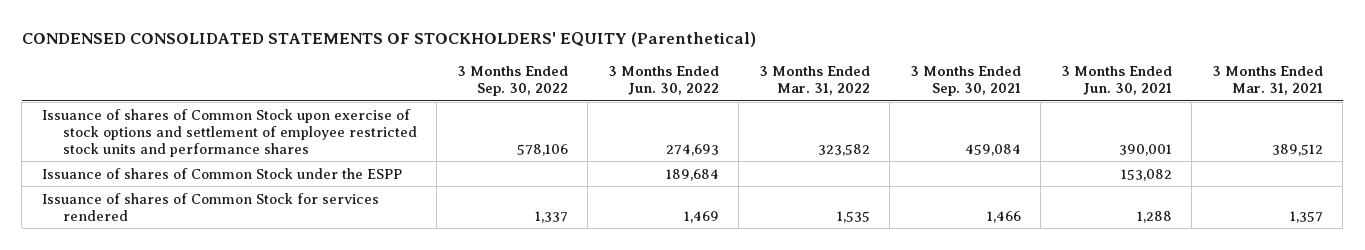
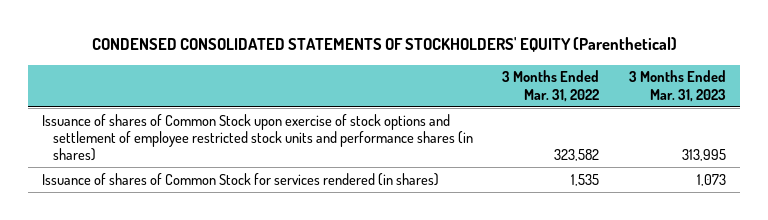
- | 3 Months Ended Sep. 30, 2022 | 3 Months Ended Jun. 30, 2022 | 3 Months Ended Mar. 31, 2022 | 3 Months Ended Sep. 30, 2021 | 3 Months Ended Jun. 30, 2021 | 3 Months Ended Mar. 31, 2021
+ | 3 Months Ended Mar. 31, 2022 | 3 Months Ended Mar. 31, 2023
- Issuance of shares of Common Stock upon exercise of stock options and settlement of employee restricted stock units and performance shares | 578,106 | 274,693 | 323,582 | 459,084 | 390,001 | 389,512
- Issuance of shares of Common Stock under the ESPP | | 189,684 | | | 153,082 |
- Issuance of shares of Common Stock for services rendered | 1,337 | 1,469 | 1,535 | 1,466 | 1,288 | 1,357
+ Issuance of shares of Common Stock upon exercise of stock options and settlement of employee restricted stock units and performance shares (in shares) | 323,582 | 313,995
+ Issuance of shares of Common Stock for services rendered (in shares) | 1,535 | 1,073

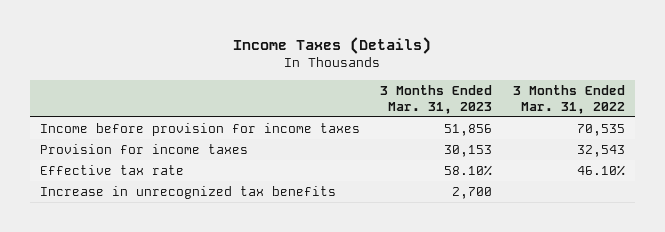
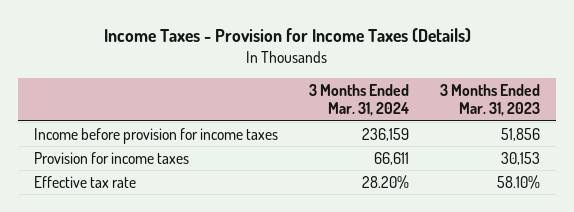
- Income Taxes (Details)
+ Income Taxes - Provision for Income Taxes (Details)
- | 3 Months Ended Mar. 31, 2023 | 3 Months Ended Mar. 31, 2022
+ | 3 Months Ended Mar. 31, 2024 | 3 Months Ended Mar. 31, 2023
- Increase in unrecognized tax benefits | 2,700 |

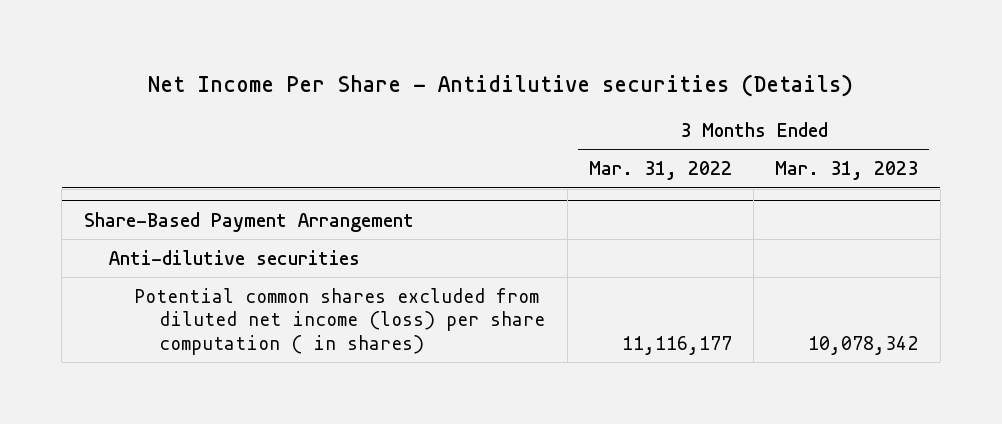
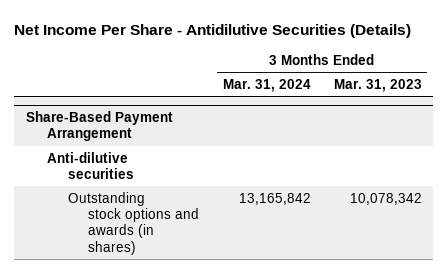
- Net Income Per Share - Antidilutive securities (Details)
+ Net Income Per Share - Antidilutive Securities (Details)
- | 3 Months Ended Mar. 31, 2022 | 3 Months Ended Mar. 31, 2023
+ | 3 Months Ended Mar. 31, 2024 | 3 Months Ended Mar. 31, 2023
@ Share-Based Payment Arrangement
- Potential common shares excluded from diluted net income (loss) per share computation ( in shares) | 11,116,177 | 10,078,342
+ Outstanding stock options and awards (in shares) | 13,165,842 | 10,078,342

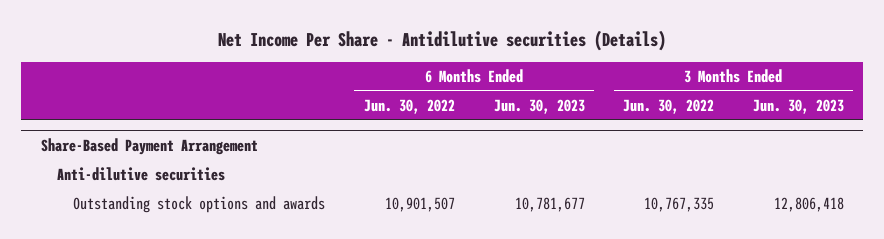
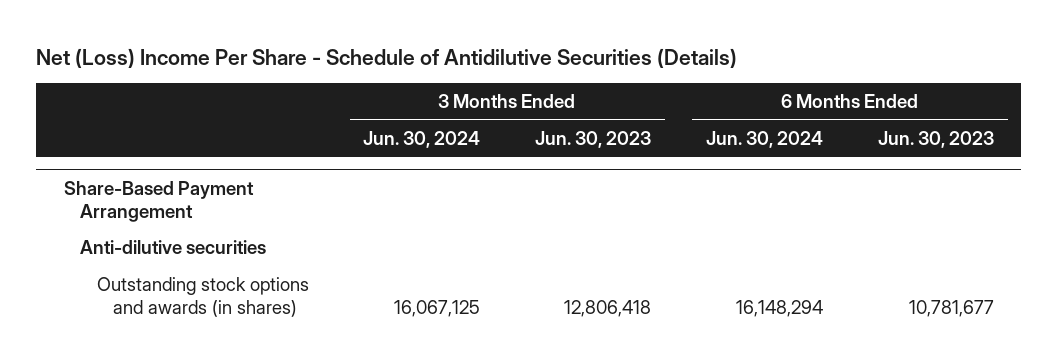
- Net Income Per Share - Antidilutive securities (Details)
+ Net (Loss) Income Per Share - Schedule of Antidilutive Securities (Details)
- | 6 Months Ended Jun. 30, 2022 | 6 Months Ended Jun. 30, 2023 | 3 Months Ended Jun. 30, 2022 | 3 Months Ended Jun. 30, 2023
+ | 3 Months Ended Jun. 30, 2024 | 3 Months Ended Jun. 30, 2023 | 6 Months Ended Jun. 30, 2024 | 6 Months Ended Jun. 30, 2023
@ Share-Based Payment Arrangement
- Outstanding stock options and awards | 10,901,507 | 10,781,677 | 10,767,335 | 12,806,418
+ Outstanding stock options and awards (in shares) | 16,067,125 | 12,806,418 | 16,148,294 | 10,781,677

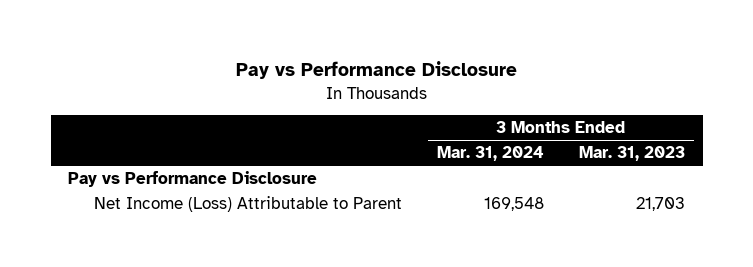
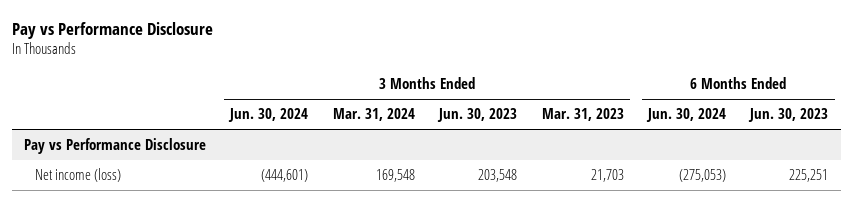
- | 3 Months Ended Mar. 31, 2024 | 3 Months Ended Mar. 31, 2023
+ | 3 Months Ended Jun. 30, 2024 | 3 Months Ended Mar. 31, 2024 | 3 Months Ended Jun. 30, 2023 | 3 Months Ended Mar. 31, 2023 | 6 Months Ended Jun. 30, 2024 | 6 Months Ended Jun. 30, 2023
- Net Income (Loss) Attributable to Parent | 169,548 | 21,703
+ Net income (loss) | (444,601) | 169,548 | 203,548 | 21,703 | (275,053) | 225,251

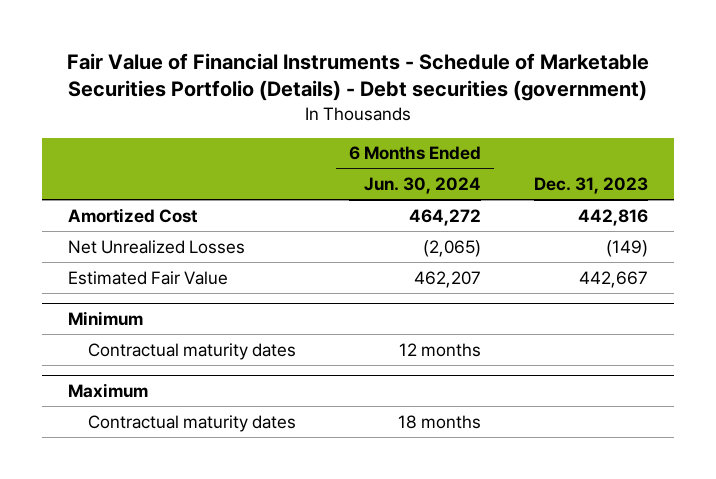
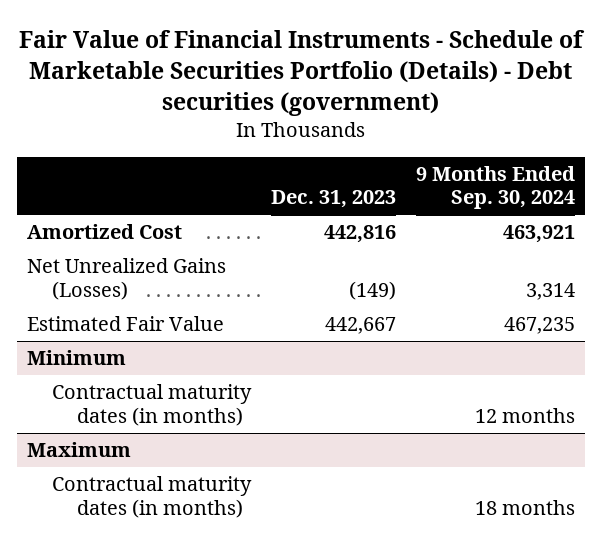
- | 6 Months Ended Jun. 30, 2024 | Dec. 31, 2023
+ | Dec. 31, 2023 | 9 Months Ended Sep. 30, 2024
- Net Unrealized Losses | (2,065) | (149)
+ Net Unrealized Gains (Losses) | (149) | 3,314
@ Minimum
- Contractual maturity dates | 12 months |
+ Contractual maturity dates (in months) | | 12 months
@ Maximum
- Contractual maturity dates | 18 months |
+ Contractual maturity dates (in months) | | 18 months

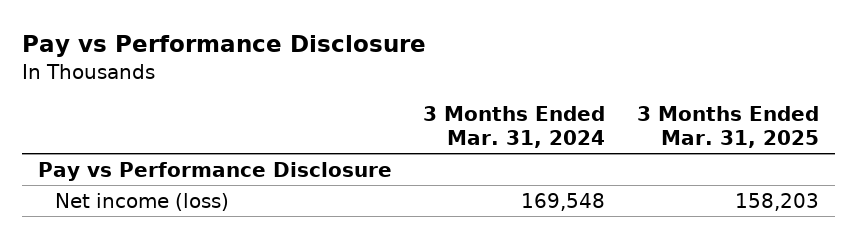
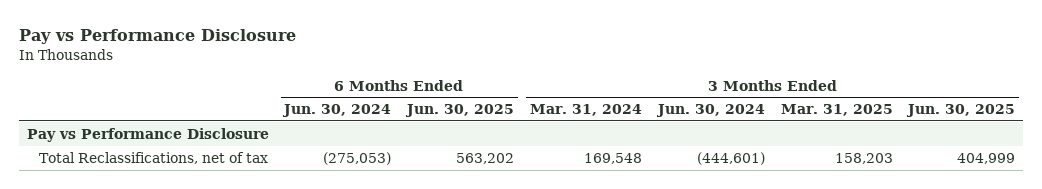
- | 3 Months Ended Mar. 31, 2024 | 3 Months Ended Mar. 31, 2025
+ | 6 Months Ended Jun. 30, 2024 | 6 Months Ended Jun. 30, 2025 | 3 Months Ended Mar. 31, 2024 | 3 Months Ended Jun. 30, 2024 | 3 Months Ended Mar. 31, 2025 | 3 Months Ended Jun. 30, 2025
- Net income (loss) | 169,548 | 158,203
+ Total Reclassifications, net of tax | (275,053) | 563,202 | 169,548 | (444,601) | 158,203 | 404,999

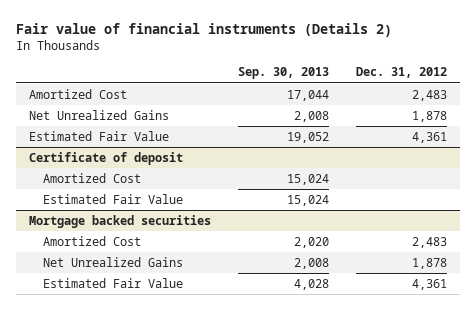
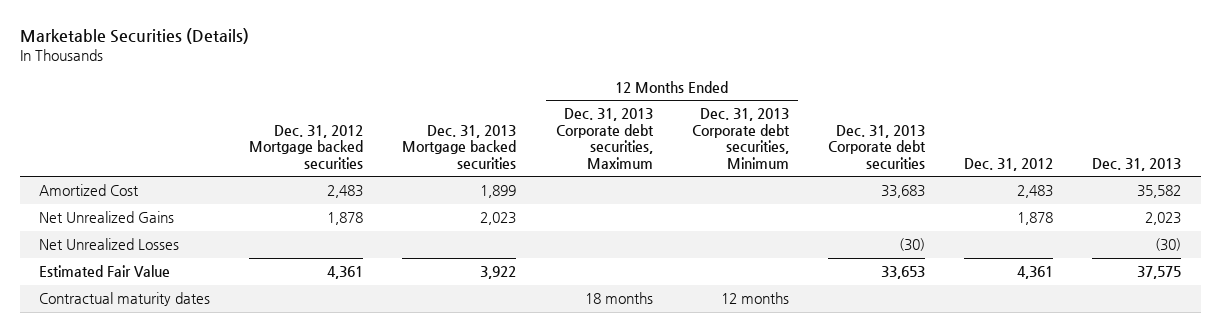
- Fair value of financial instruments (Details 2)
+ Marketable Securities (Details)
- | Sep. 30, 2013 | Dec. 31, 2012
+ | Dec. 31, 2012 Mortgage backed securities | Dec. 31, 2013 Mortgage backed securities | 12 Months Ended Dec. 31, 2013 Corporate debt securities, Maximum | 12 Months Ended Dec. 31, 2013 Corporate debt securities, Minimum | Dec. 31, 2013 Corporate debt securities | Dec. 31, 2012 | Dec. 31, 2013
- Estimated Fair Value | 19,052 | 4,361
- Certificate of deposit
- Amortized Cost | 15,024 |
- Estimated Fair Value | 15,024 |
- Mortgage backed securities
- Amortized Cost | 2,020 | 2,483
- Net Unrealized Gains | 2,008 | 1,878
+ Net Unrealized Losses | | | | | (30) | | (30)
+ Contractual maturity dates | | | 18 months | 12 months | | |

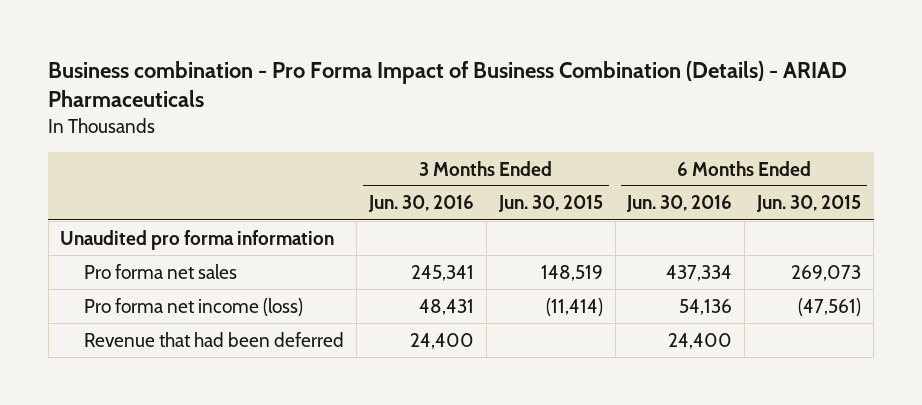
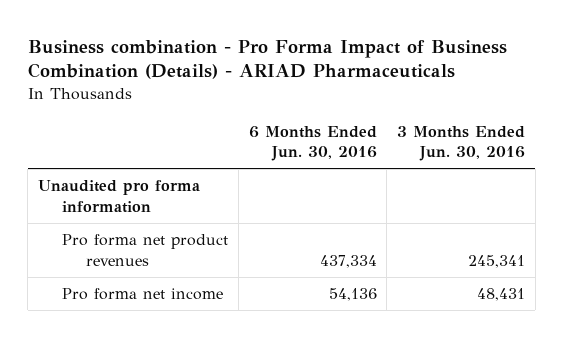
- | 3 Months Ended Jun. 30, 2016 | 3 Months Ended Jun. 30, 2015 | 6 Months Ended Jun. 30, 2016 | 6 Months Ended Jun. 30, 2015
+ | 6 Months Ended Jun. 30, 2016 | 3 Months Ended Jun. 30, 2016
- Pro forma net sales | 245,341 | 148,519 | 437,334 | 269,073
- Pro forma net income (loss) | 48,431 | (11,414) | 54,136 | (47,561)
- Revenue that had been deferred | 24,400 | | 24,400 |
+ Pro forma net product revenues | 437,334 | 245,341
+ Pro forma net income | 54,136 | 48,431

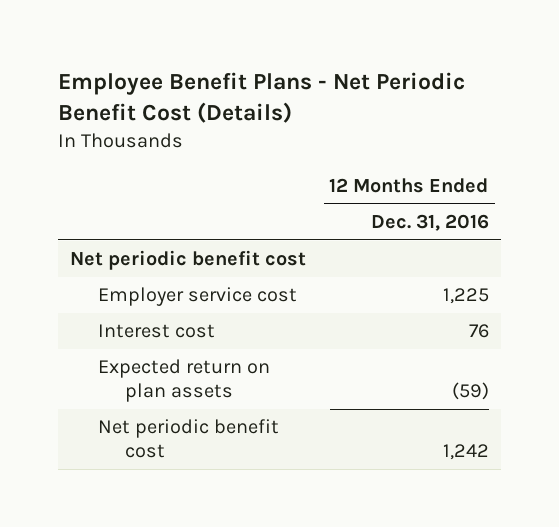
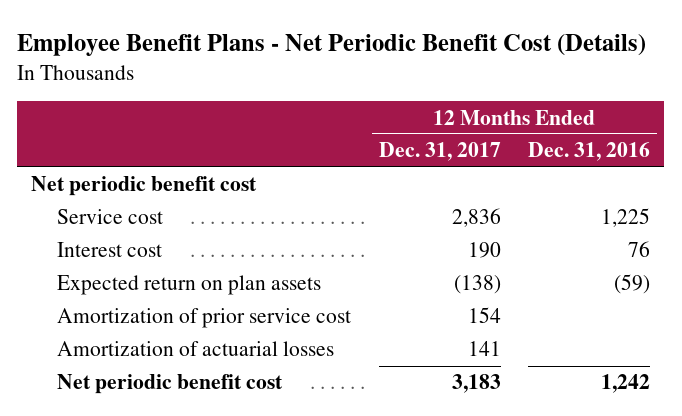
- | 12 Months Ended Dec. 31, 2016
+ | 12 Months Ended Dec. 31, 2017 | 12 Months Ended Dec. 31, 2016
- Employer service cost | 1,225
+ Service cost | 2,836 | 1,225
+ Amortization of prior service cost | 154 |
+ Amortization of actuarial losses | 141 |

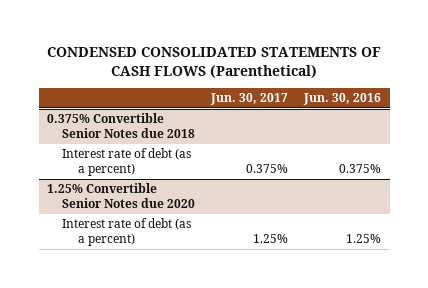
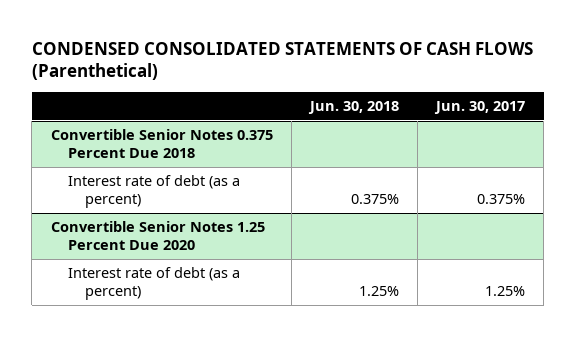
- | Jun. 30, 2017 | Jun. 30, 2016
+ | Jun. 30, 2018 | Jun. 30, 2017
- 0.375% Convertible Senior Notes due 2018
+ Convertible Senior Notes 0.375 Percent Due 2018
- 1.25% Convertible Senior Notes due 2020
+ Convertible Senior Notes 1.25 Percent Due 2020

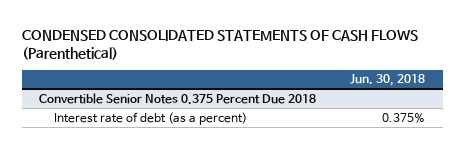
- | Jun. 30, 2018 | Jun. 30, 2017
+ | Jun. 30, 2018
- Convertible Senior Notes 1.25 Percent Due 2020
- Interest rate of debt (as a percent) | 1.25% | 1.25%

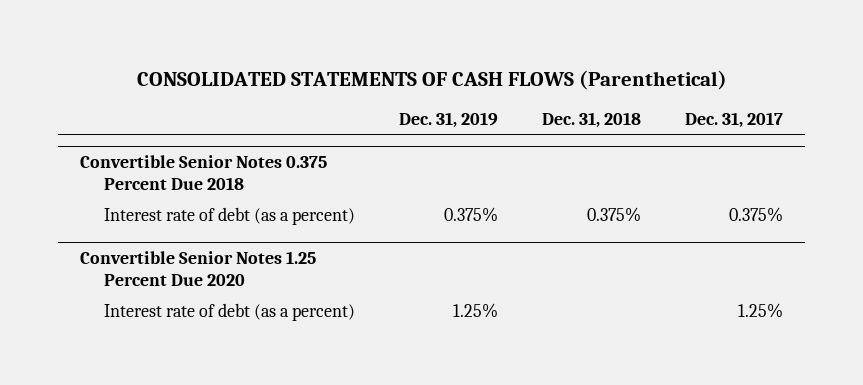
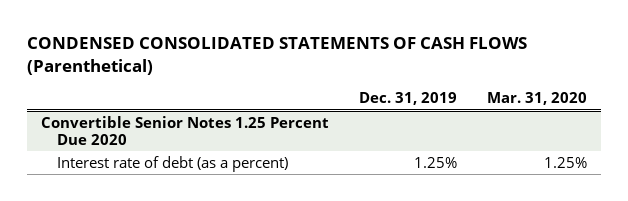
- CONSOLIDATED STATEMENTS OF CASH FLOWS (Parenthetical)
+ CONDENSED CONSOLIDATED STATEMENTS OF CASH FLOWS (Parenthetical)
- | Dec. 31, 2019 | Dec. 31, 2018 | Dec. 31, 2017
+ | Dec. 31, 2019 | Mar. 31, 2020
- Convertible Senior Notes 0.375 Percent Due 2018
- Interest rate of debt (as a percent) | 0.375% | 0.375% | 0.375%

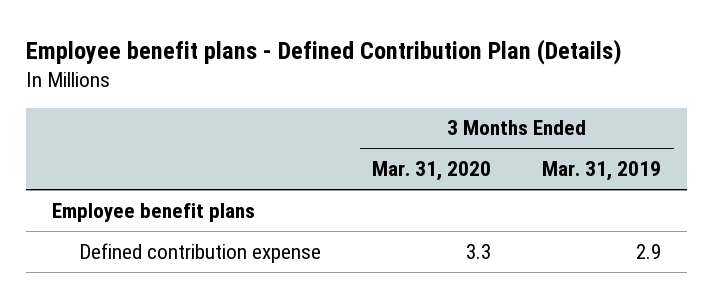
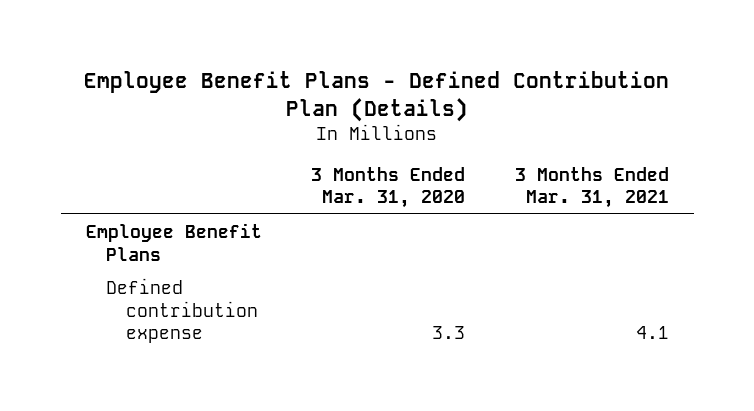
- Employee benefit plans - Defined Contribution Plan (Details)
+ Employee Benefit Plans - Defined Contribution Plan (Details)
- | 3 Months Ended Mar. 31, 2020 | 3 Months Ended Mar. 31, 2019
+ | 3 Months Ended Mar. 31, 2020 | 3 Months Ended Mar. 31, 2021
- Employee benefit plans
+ Employee Benefit Plans

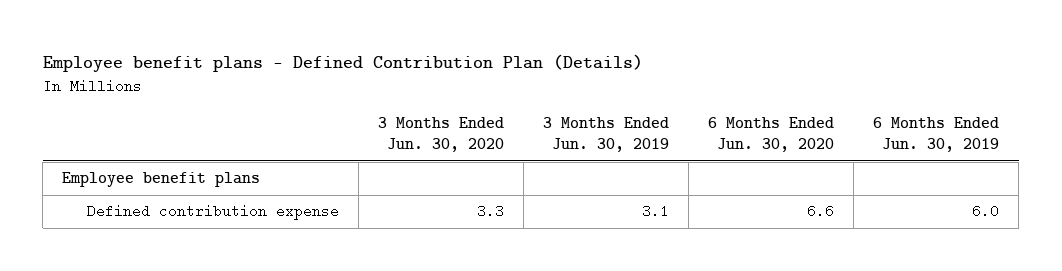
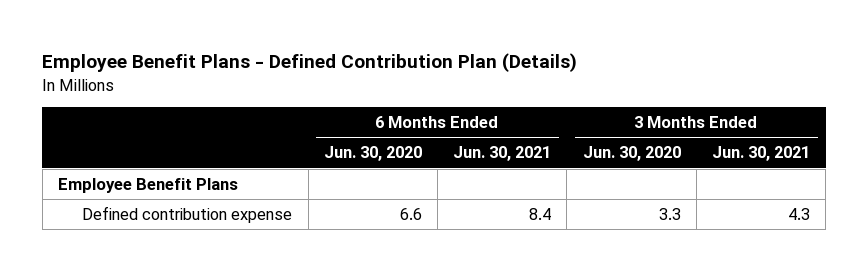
- Employee benefit plans - Defined Contribution Plan (Details)
+ Employee Benefit Plans - Defined Contribution Plan (Details)
- | 3 Months Ended Jun. 30, 2020 | 3 Months Ended Jun. 30, 2019 | 6 Months Ended Jun. 30, 2020 | 6 Months Ended Jun. 30, 2019
+ | 6 Months Ended Jun. 30, 2020 | 6 Months Ended Jun. 30, 2021 | 3 Months Ended Jun. 30, 2020 | 3 Months Ended Jun. 30, 2021
- Employee benefit plans
+ Employee Benefit Plans

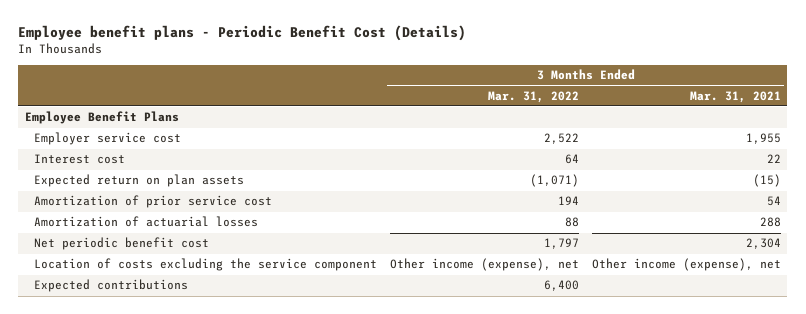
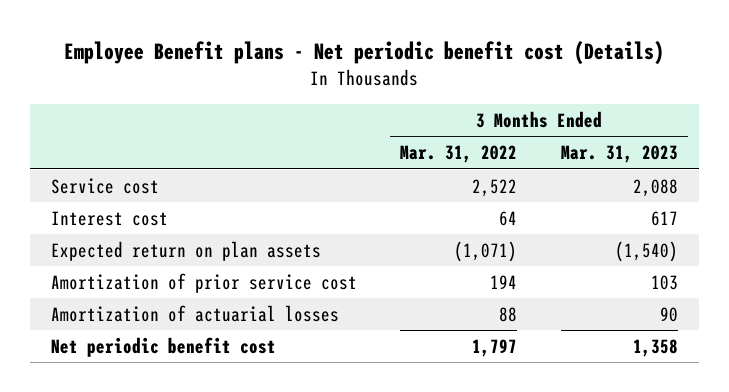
- Employee benefit plans - Periodic Benefit Cost (Details)
+ Employee Benefit plans - Net periodic benefit cost (Details)
- | 3 Months Ended Mar. 31, 2022 | 3 Months Ended Mar. 31, 2021
+ | 3 Months Ended Mar. 31, 2022 | 3 Months Ended Mar. 31, 2023
- Employee Benefit Plans
- Employer service cost | 2,522 | 1,955
+ Service cost | 2,522 | 2,088
- Location of costs excluding the service component | Other income (expense), net | Other income (expense), net
- Expected contributions | 6,400 |

